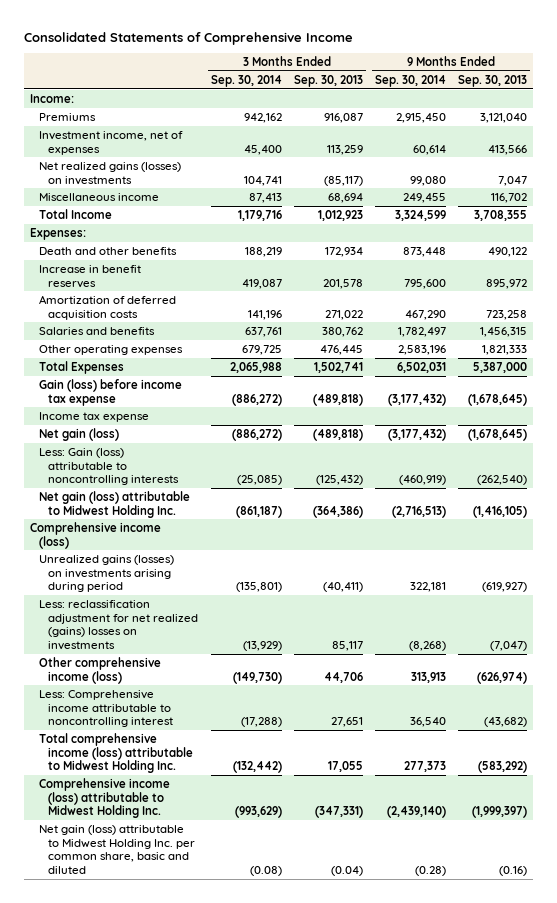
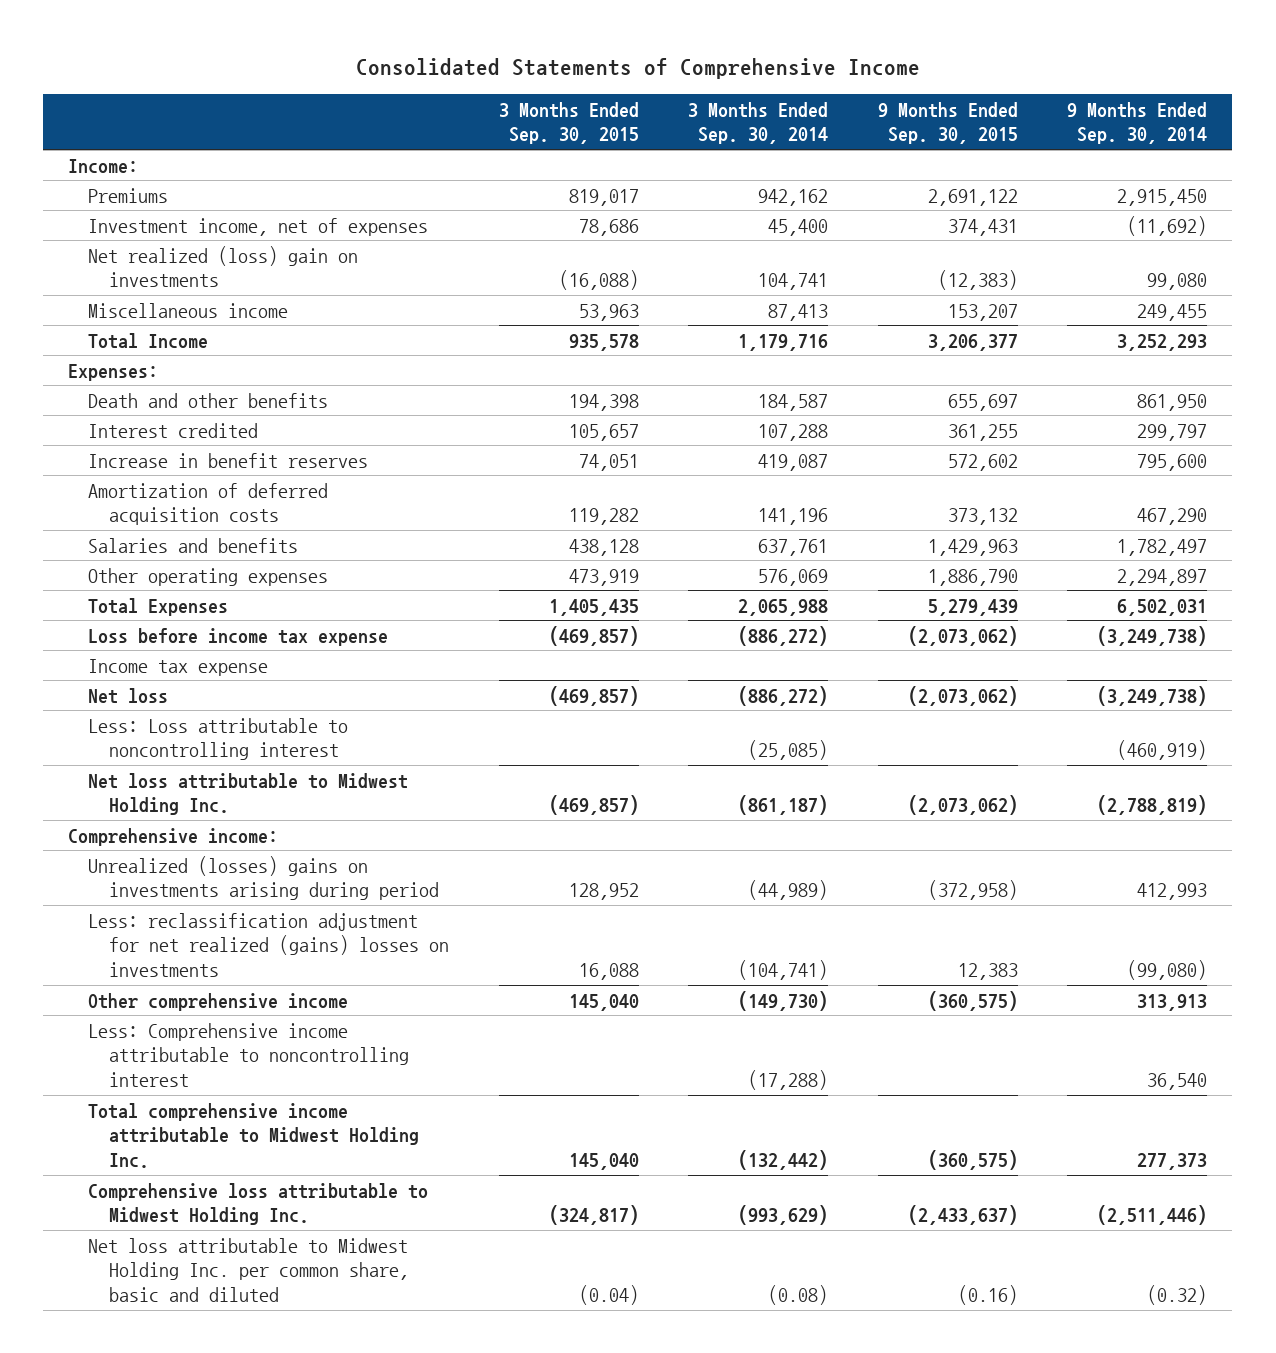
- | 3 Months Ended Sep. 30, 2014 | 3 Months Ended Sep. 30, 2013 | 9 Months Ended Sep. 30, 2014 | 9 Months Ended Sep. 30, 2013
+ | 3 Months Ended Sep. 30, 2015 | 3 Months Ended Sep. 30, 2014 | 9 Months Ended Sep. 30, 2015 | 9 Months Ended Sep. 30, 2014
- Investment income, net of expenses | 45,400 | 113,259 | 60,614 | 413,566
- Net realized gains (losses) on investments | 104,741 | (85,117) | 99,080 | 7,047
+ Investment income, net of expenses | 78,686 | 45,400 | 374,431 | (11,692)
+ Net realized (loss) gain on investments | (16,088) | 104,741 | (12,383) | 99,080
- Total Income | 1,179,716 | 1,012,923 | 3,324,599 | 3,708,355
+ Total Income | 935,578 | 1,179,716 | 3,206,377 | 3,252,293
- Death and other benefits | 188,219 | 172,934 | 873,448 | 490,122
+ Death and other benefits | 194,398 | 184,587 | 655,697 | 861,950
+ Interest credited | 105,657 | 107,288 | 361,255 | 299,797
- Other operating expenses | 679,725 | 476,445 | 2,583,196 | 1,821,333
+ Other operating expenses | 473,919 | 576,069 | 1,886,790 | 2,294,897
- Gain (loss) before income tax expense | (886,272) | (489,818) | (3,177,432) | (1,678,645)
+ Loss before income tax expense | (469,857) | (886,272) | (2,073,062) | (3,249,738)
- Net gain (loss) | (886,272) | (489,818) | (3,177,432) | (1,678,645)
- Less: Gain (loss) attributable to noncontrolling interests | (25,085) | (125,432) | (460,919) | (262,540)
- Net gain (loss) attributable to Midwest Holding Inc. | (861,187) | (364,386) | (2,716,513) | (1,416,105)
- Comprehensive income (loss)
- Unrealized gains (losses) on investments arising during period | (135,801) | (40,411) | 322,181 | (619,927)
- Less: reclassification adjustment for net realized (gains) losses on investments | (13,929) | 85,117 | (8,268) | (7,047)
- Other comprehensive income (loss) | (149,730) | 44,706 | 313,913 | (626,974)
+ Net loss | (469,857) | (886,272) | (2,073,062) | (3,249,738)
+ Less: Loss attributable to noncontrolling interest | | (25,085) | | (460,919)
+ Net loss attributable to Midwest Holding Inc. | (469,857) | (861,187) | (2,073,062) | (2,788,819)
+ Comprehensive income:
+ Unrealized (losses) gains on investments arising during period | 128,952 | (44,989) | (372,958) | 412,993
+ Less: reclassification adjustment for net realized (gains) losses on investments | 16,088 | (104,741) | 12,383 | (99,080)
+ Other comprehensive income | 145,040 | (149,730) | (360,575) | 313,913
- Total comprehensive income (loss) attributable to Midwest Holding Inc. | (132,442) | 17,055 | 277,373 | (583,292)
- Comprehensive income (loss) attributable to Midwest Holding Inc. | (993,629) | (347,331) | (2,439,140) | (1,999,397)
- Net gain (loss) attributable to Midwest Holding Inc. per common share, basic and diluted | (0.08) | (0.04) | (0.28) | (0.16)
+ Total comprehensive income attributable to Midwest Holding Inc. | 145,040 | (132,442) | (360,575) | 277,373
+ Comprehensive loss attributable to Midwest Holding Inc. | (324,817) | (993,629) | (2,433,637) | (2,511,446)
+ Net loss attributable to Midwest Holding Inc. per common share, basic and diluted | (0.04) | (0.08) | (0.16) | (0.32)

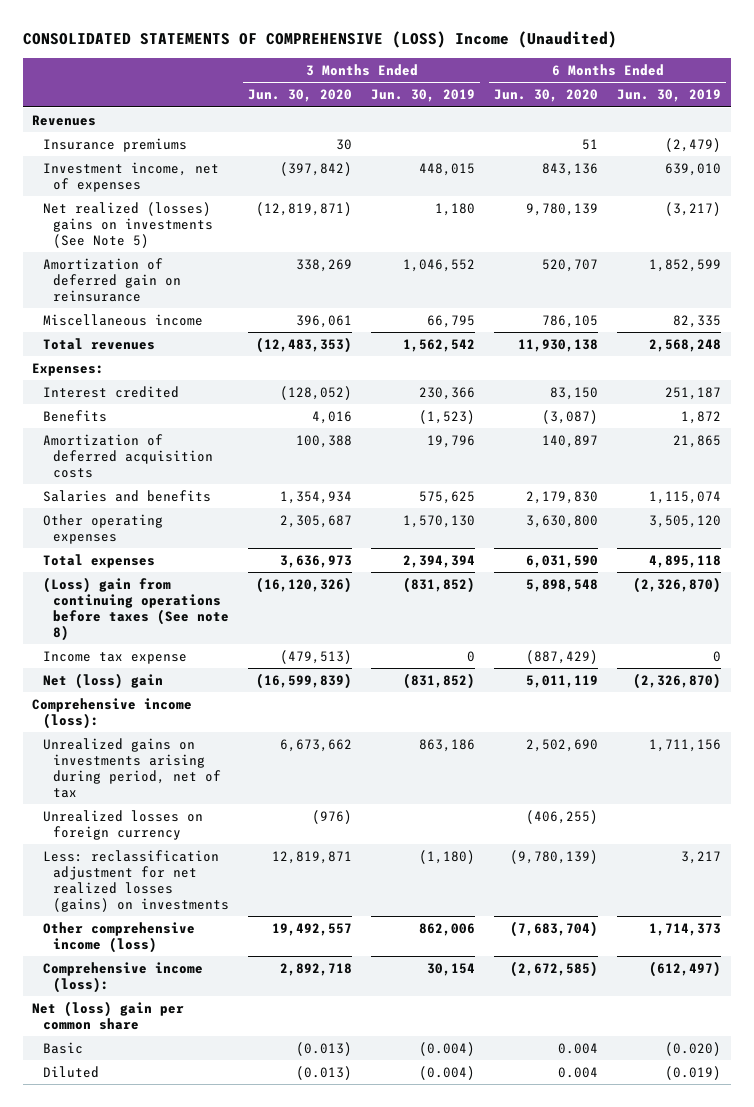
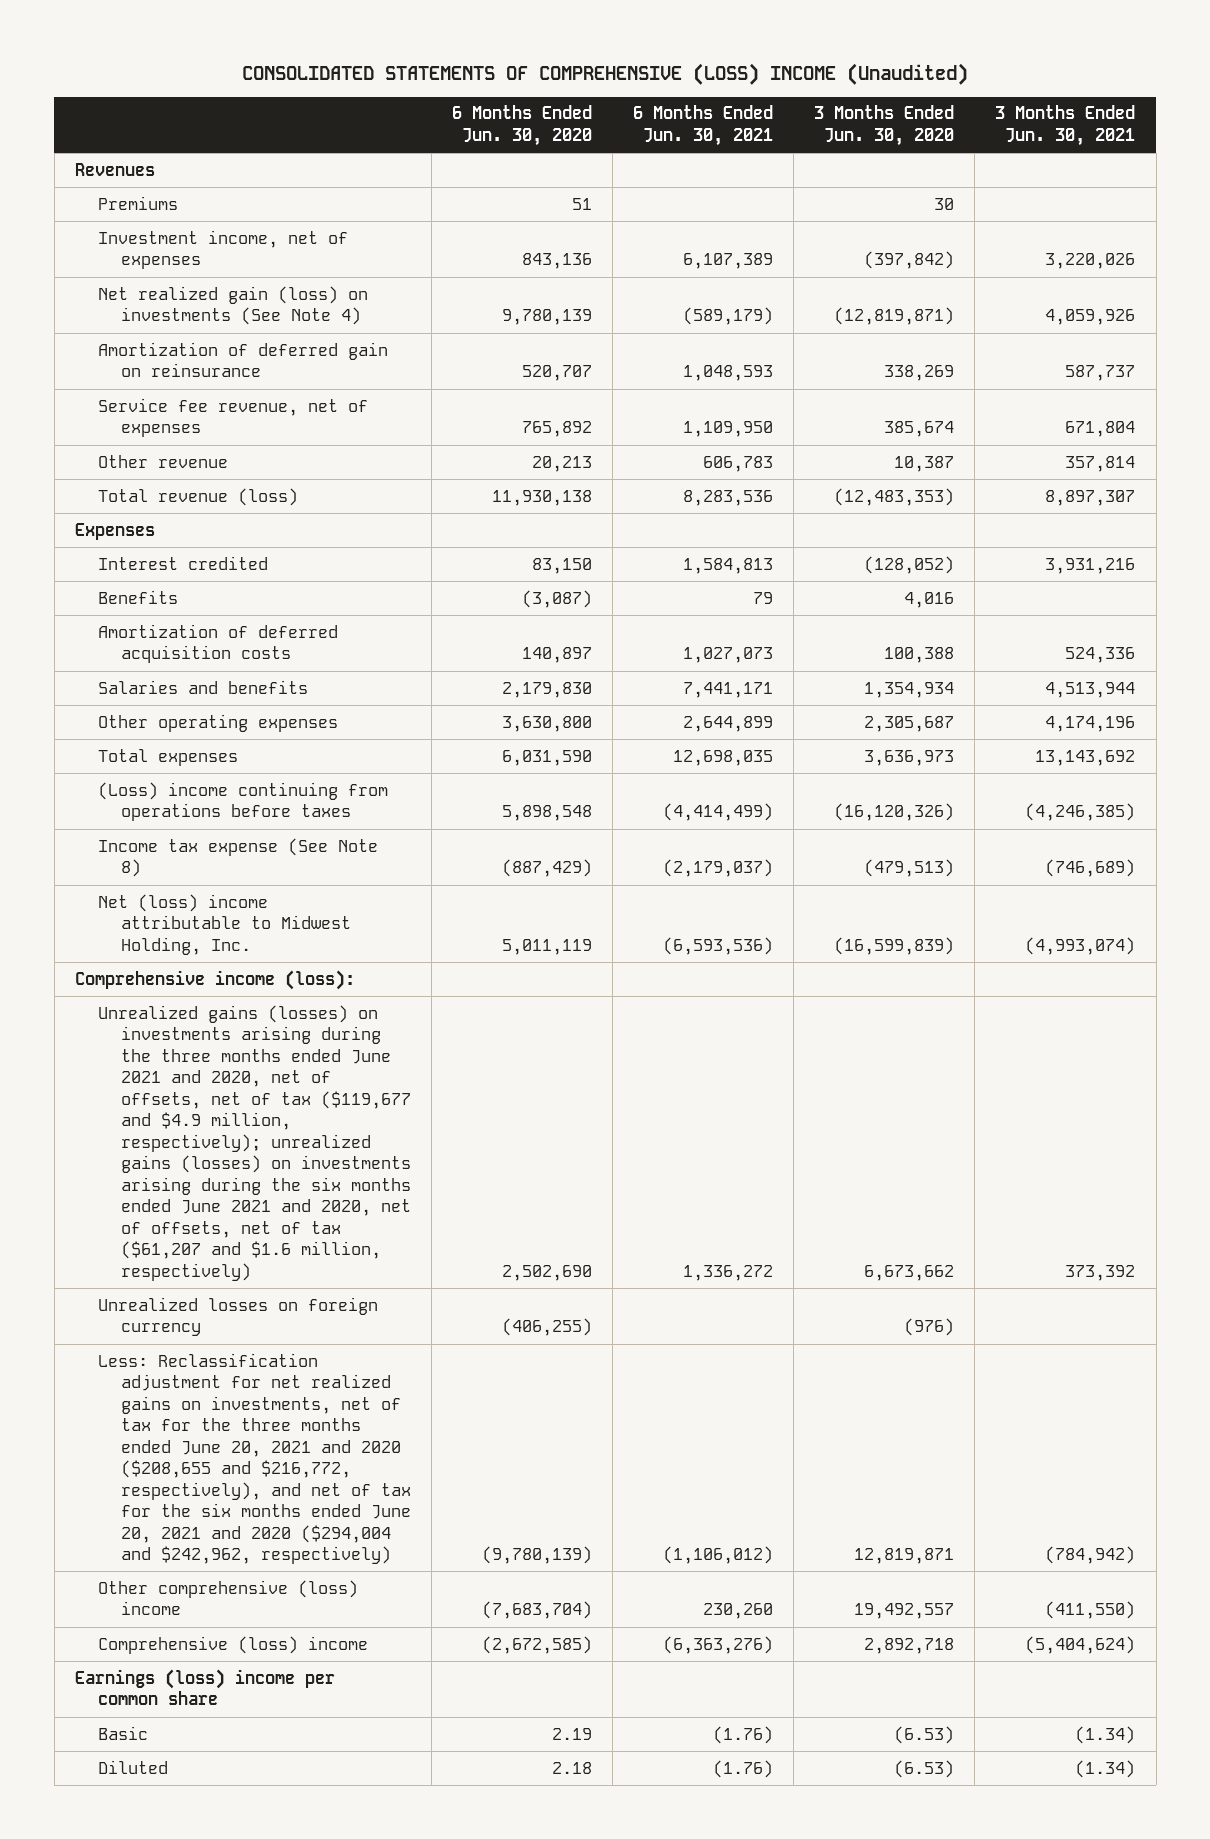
- CONSOLIDATED STATEMENTS OF COMPREHENSIVE (LOSS) Income (Unaudited)
+ CONSOLIDATED STATEMENTS OF COMPREHENSIVE (LOSS) INCOME (Unaudited)
- | 3 Months Ended Jun. 30, 2020 | 3 Months Ended Jun. 30, 2019 | 6 Months Ended Jun. 30, 2020 | 6 Months Ended Jun. 30, 2019
+ | 6 Months Ended Jun. 30, 2020 | 6 Months Ended Jun. 30, 2021 | 3 Months Ended Jun. 30, 2020 | 3 Months Ended Jun. 30, 2021
- Insurance premiums | 30 | | 51 | (2,479)
+ Premiums | 51 | | 30 |
- Net realized (losses) gains on investments (See Note 5) | (12,819,871) | 1,180 | 9,780,139 | (3,217)
+ Net realized gain (loss) on investments (See Note 4) | 9,780,139 | (589,179) | (12,819,871) | 4,059,926
- Miscellaneous income | 396,061 | 66,795 | 786,105 | 82,335
- Total revenues | (12,483,353) | 1,562,542 | 11,930,138 | 2,568,248
- Expenses:
+ Service fee revenue, net of expenses | 765,892 | 1,109,950 | 385,674 | 671,804
+ Other revenue | 20,213 | 606,783 | 10,387 | 357,814
+ Total revenue (loss) | 11,930,138 | 8,283,536 | (12,483,353) | 8,897,307
+ Expenses
- (Loss) gain from continuing operations before taxes (See note 8) | (16,120,326) | (831,852) | 5,898,548 | (2,326,870)
- Income tax expense | (479,513) | 0 | (887,429) | 0
- Net (loss) gain | (16,599,839) | (831,852) | 5,011,119 | (2,326,870)
+ (Loss) income continuing from operations before taxes | 5,898,548 | (4,414,499) | (16,120,326) | (4,246,385)
+ Income tax expense (See Note 8) | (887,429) | (2,179,037) | (479,513) | (746,689)
+ Net (loss) income attributable to Midwest Holding, Inc. | 5,011,119 | (6,593,536) | (16,599,839) | (4,993,074)
- Unrealized gains on investments arising during period, net of tax | 6,673,662 | 863,186 | 2,502,690 | 1,711,156
+ Unrealized gains (losses) on investments arising during the three months ended June 2021 and 2020, net of offsets, net of tax ($119,677 and $4.9 million, respectively); unrealized gains (losses) on investments arising during the six months ended June 2021 and 2020, net of offsets, net of tax ($61,207 and $1.6 million, respectively) | 2,502,690 | 1,336,272 | 6,673,662 | 373,392
- Less: reclassification adjustment for net realized losses (gains) on investments | 12,819,871 | (1,180) | (9,780,139) | 3,217
- Other comprehensive income (loss) | 19,492,557 | 862,006 | (7,683,704) | 1,714,373
- Comprehensive income (loss): | 2,892,718 | 30,154 | (2,672,585) | (612,497)
- Net (loss) gain per common share
- Basic | (0.013) | (0.004) | 0.004 | (0.020)
- Diluted | (0.013) | (0.004) | 0.004 | (0.019)
+ Less: Reclassification adjustment for net realized gains on investments, net of tax for the three months ended June 20, 2021 and 2020 ($208,655 and $216,772, respectively), and net of tax for the six months ended June 20, 2021 and 2020 ($294,004 and $242,962, respectively) | (9,780,139) | (1,106,012) | 12,819,871 | (784,942)
+ Other comprehensive (loss) income | (7,683,704) | 230,260 | 19,492,557 | (411,550)
+ Comprehensive (loss) income | (2,672,585) | (6,363,276) | 2,892,718 | (5,404,624)
+ Earnings (loss) income per common share
+ Basic | 2.19 | (1.76) | (6.53) | (1.34)
+ Diluted | 2.18 | (1.76) | (6.53) | (1.34)

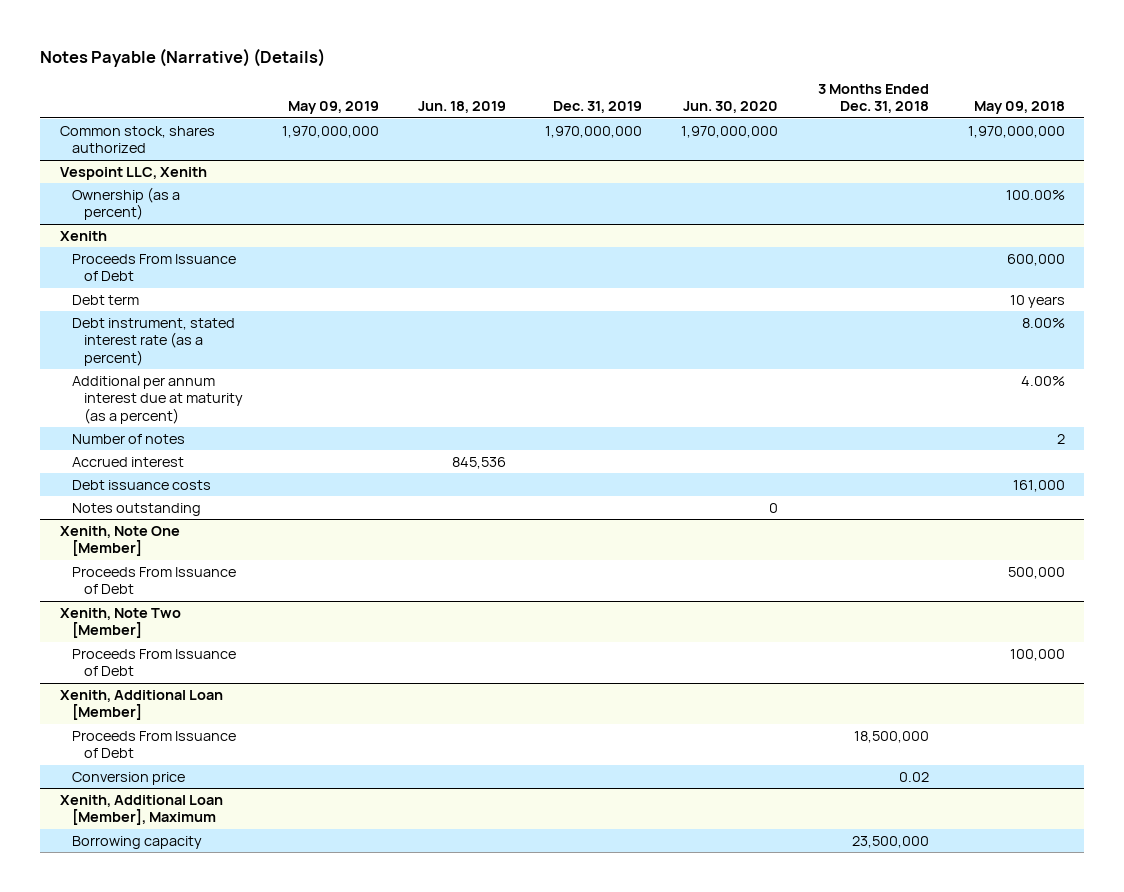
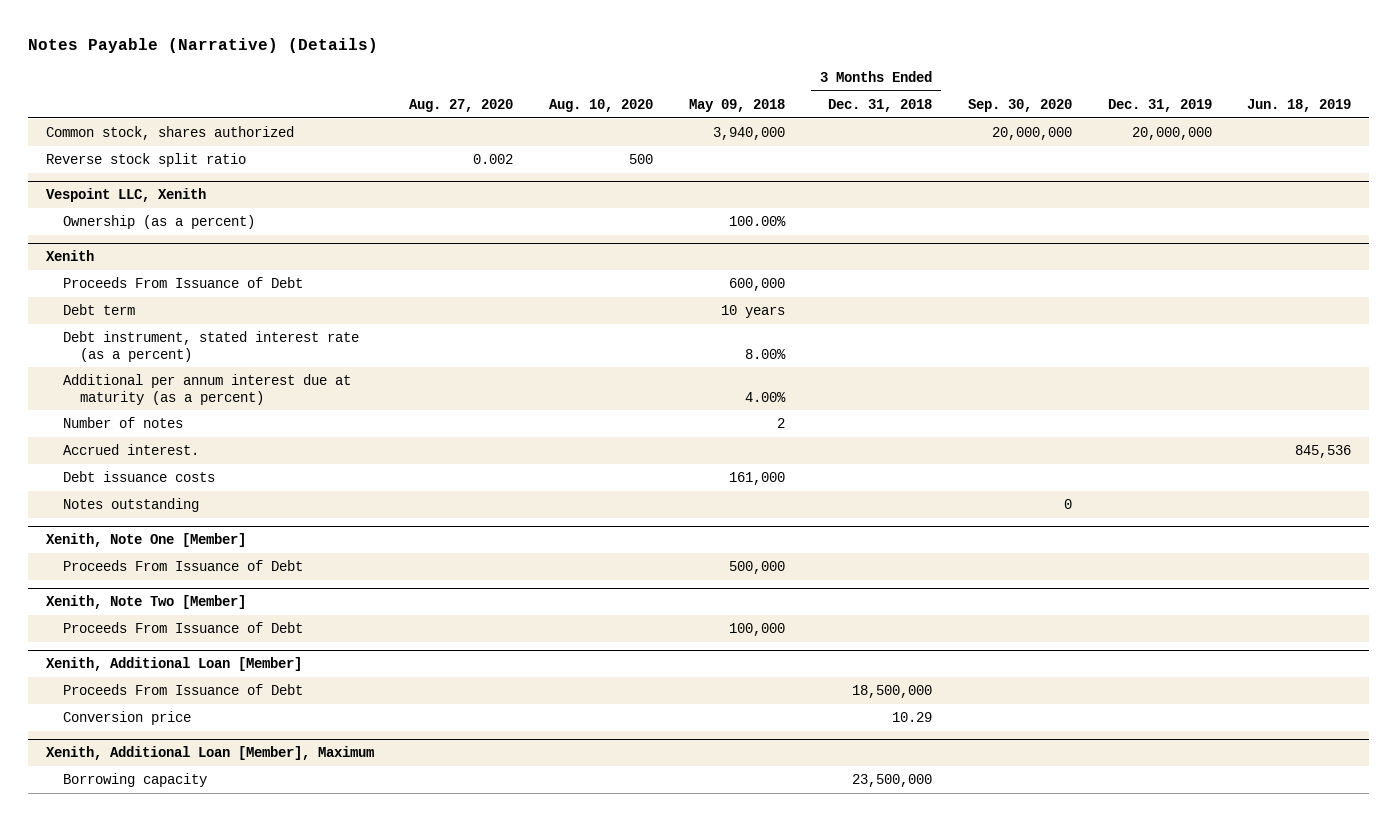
- | May 09, 2019 | Jun. 18, 2019 | Dec. 31, 2019 | Jun. 30, 2020 | 3 Months Ended Dec. 31, 2018 | May 09, 2018
+ | Aug. 27, 2020 | Aug. 10, 2020 | May 09, 2018 | 3 Months Ended Dec. 31, 2018 | Sep. 30, 2020 | Dec. 31, 2019 | Jun. 18, 2019
- Common stock, shares authorized | 1,970,000,000 | | 1,970,000,000 | 1,970,000,000 | | 1,970,000,000
+ Common stock, shares authorized | | | 3,940,000 | | 20,000,000 | 20,000,000 |
+ Reverse stock split ratio | 0.002 | 500 | | | | |
@ Xenith
- Accrued interest | | 845,536 | | | |
+ Accrued interest. | | | | | | | 845,536
@ Xenith, Additional Loan [Member]
- Conversion price | | | | | 0.02 |
+ Conversion price | | | | 10.29 | | |

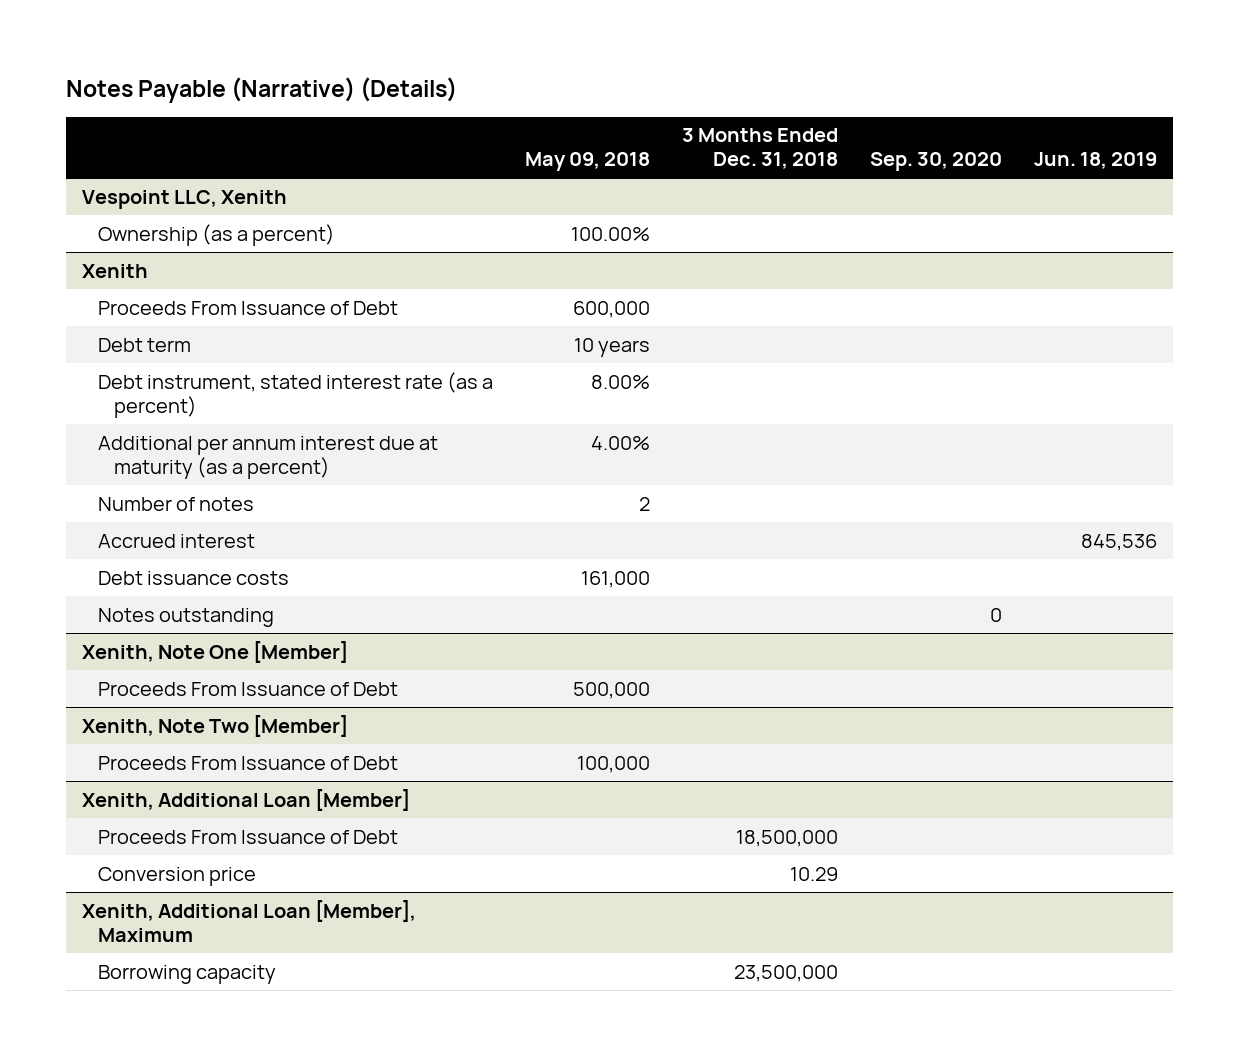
- | Aug. 27, 2020 | Aug. 10, 2020 | May 09, 2018 | 3 Months Ended Dec. 31, 2018 | Sep. 30, 2020 | Dec. 31, 2019 | Jun. 18, 2019
+ | May 09, 2018 | 3 Months Ended Dec. 31, 2018 | Sep. 30, 2020 | Jun. 18, 2019
- Common stock, shares authorized | | | 3,940,000 | | 20,000,000 | 20,000,000 |
- Reverse stock split ratio | 0.002 | 500 | | | | |
@ Xenith
- Accrued interest. | | | | | | | 845,536
+ Accrued interest | | | | 845,536

